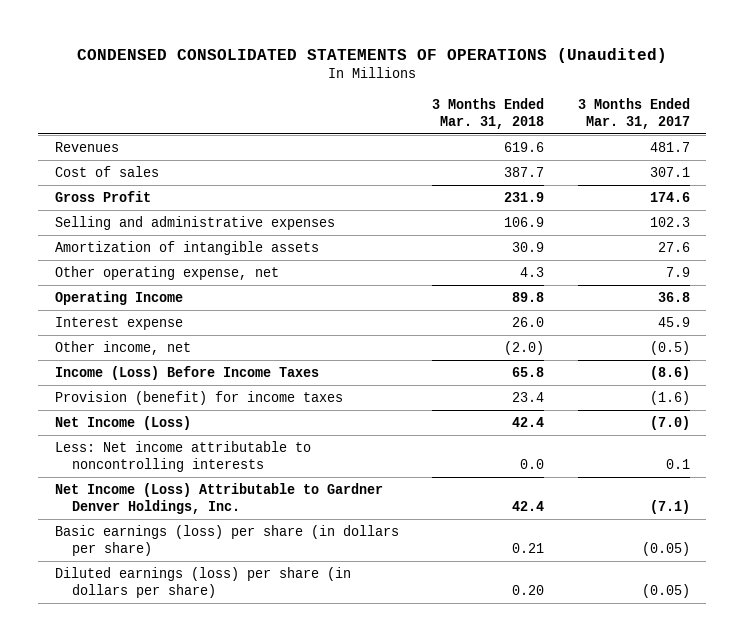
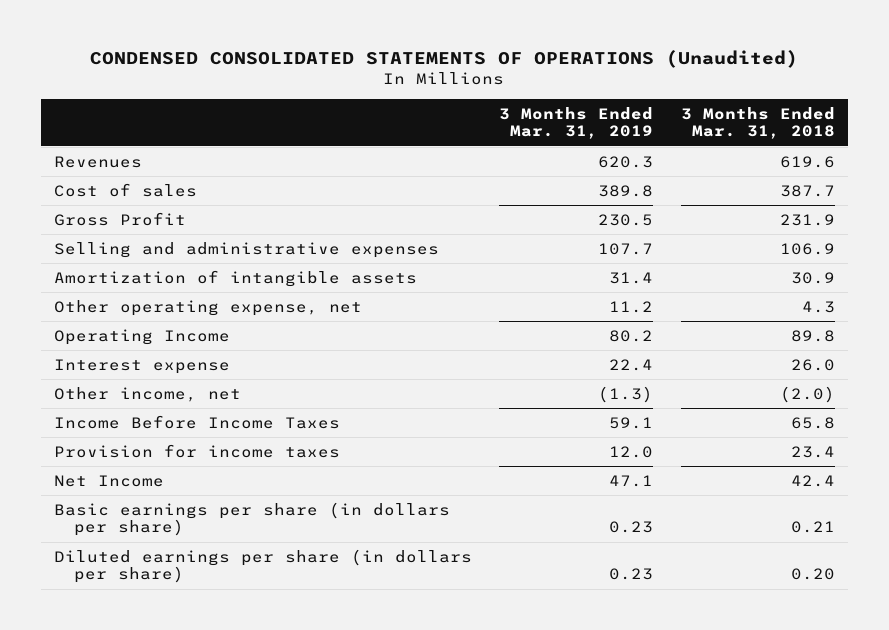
- | 3 Months Ended Mar. 31, 2018 | 3 Months Ended Mar. 31, 2017
+ | 3 Months Ended Mar. 31, 2019 | 3 Months Ended Mar. 31, 2018
- Income (Loss) Before Income Taxes | 65.8 | (8.6)
- Provision (benefit) for income taxes | 23.4 | (1.6)
- Net Income (Loss) | 42.4 | (7.0)
- Less: Net income attributable to noncontrolling interests | 0.0 | 0.1
- Net Income (Loss) Attributable to Gardner Denver Holdings, Inc. | 42.4 | (7.1)
- Basic earnings (loss) per share (in dollars per share) | 0.21 | (0.05)
- Diluted earnings (loss) per share (in dollars per share) | 0.20 | (0.05)
+ Income Before Income Taxes | 59.1 | 65.8
+ Provision for income taxes | 12.0 | 23.4
+ Net Income | 47.1 | 42.4
+ Basic earnings per share (in dollars per share) | 0.23 | 0.21
+ Diluted earnings per share (in dollars per share) | 0.23 | 0.20

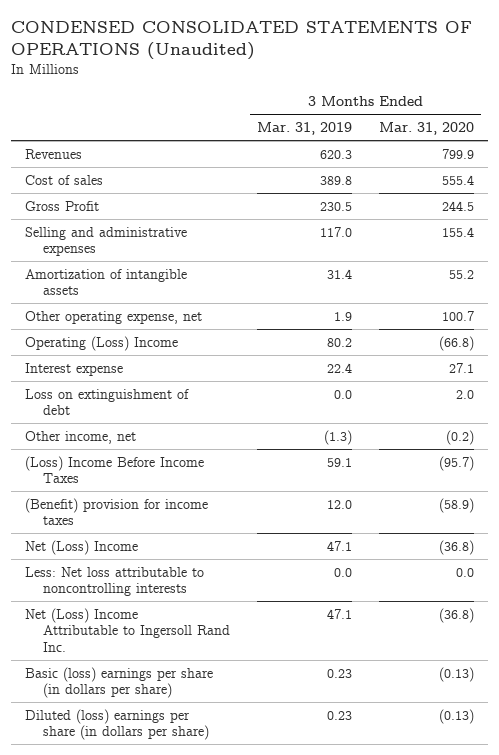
- | 3 Months Ended Mar. 31, 2019 | 3 Months Ended Mar. 31, 2018
+ | 3 Months Ended Mar. 31, 2019 | 3 Months Ended Mar. 31, 2020
- Selling and administrative expenses | 107.7 | 106.9
+ Selling and administrative expenses | 117.0 | 155.4
- Other operating expense, net | 11.2 | 4.3
- Operating Income | 80.2 | 89.8
+ Other operating expense, net | 1.9 | 100.7
+ Operating (Loss) Income | 80.2 | (66.8)
+ Loss on extinguishment of debt | 0.0 | 2.0
- Income Before Income Taxes | 59.1 | 65.8
- Provision for income taxes | 12.0 | 23.4
- Net Income | 47.1 | 42.4
- Basic earnings per share (in dollars per share) | 0.23 | 0.21
- Diluted earnings per share (in dollars per share) | 0.23 | 0.20
+ (Loss) Income Before Income Taxes | 59.1 | (95.7)
+ (Benefit) provision for income taxes | 12.0 | (58.9)
+ Net (Loss) Income | 47.1 | (36.8)
+ Less: Net loss attributable to noncontrolling interests | 0.0 | 0.0
+ Net (Loss) Income Attributable to Ingersoll Rand Inc. | 47.1 | (36.8)
+ Basic (loss) earnings per share (in dollars per share) | 0.23 | (0.13)
+ Diluted (loss) earnings per share (in dollars per share) | 0.23 | (0.13)

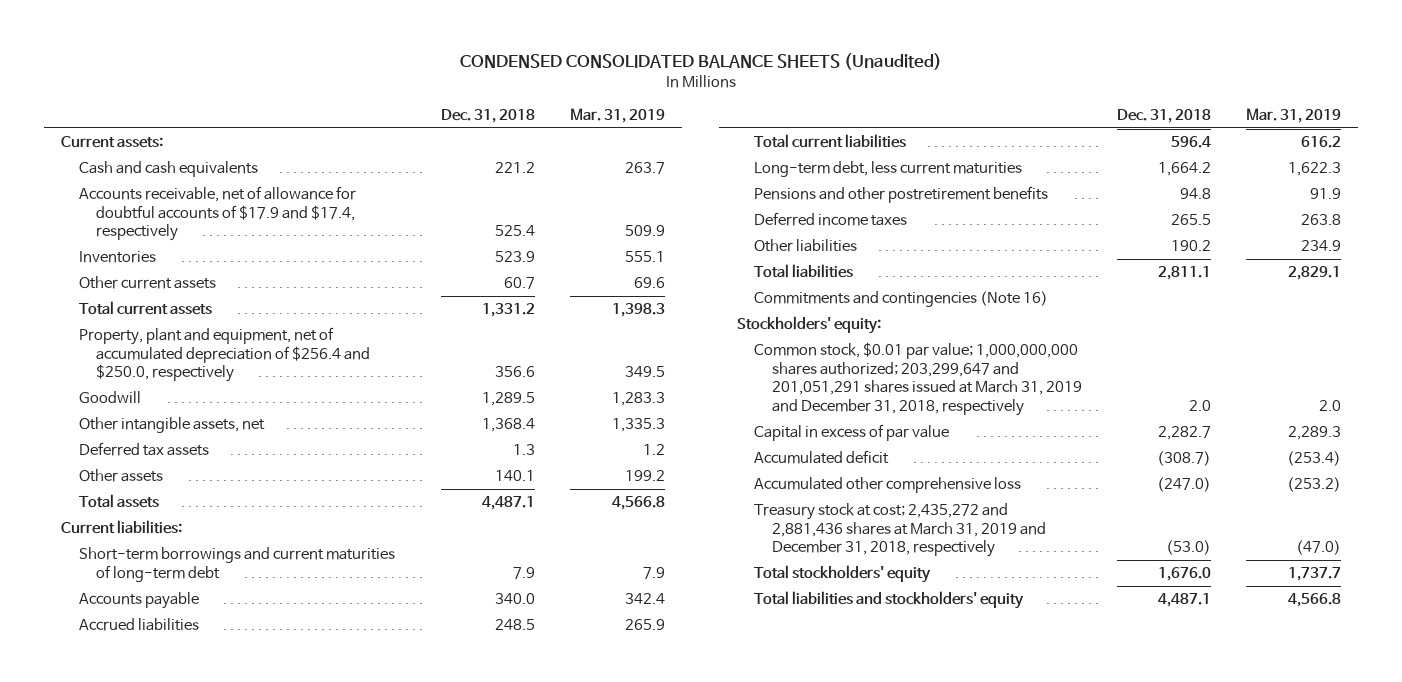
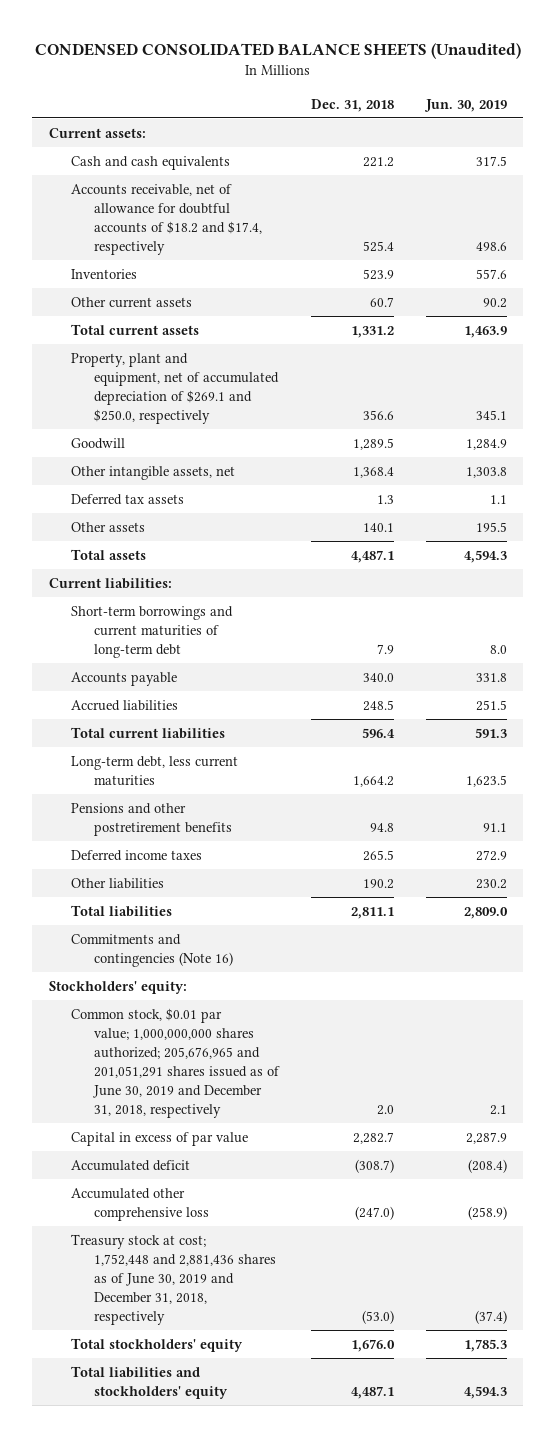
- | Dec. 31, 2018 | Mar. 31, 2019
+ | Dec. 31, 2018 | Jun. 30, 2019
- Accounts receivable, net of allowance for doubtful accounts of $17.9 and $17.4, respectively | 525.4 | 509.9
+ Accounts receivable, net of allowance for doubtful accounts of $18.2 and $17.4, respectively | 525.4 | 498.6
- Property, plant and equipment, net of accumulated depreciation of $256.4 and $250.0, respectively | 356.6 | 349.5
+ Property, plant and equipment, net of accumulated depreciation of $269.1 and $250.0, respectively | 356.6 | 345.1
- Common stock, $0.01 par value; 1,000,000,000 shares authorized; 203,299,647 and 201,051,291 shares issued at March 31, 2019 and December 31, 2018, respectively | 2.0 | 2.0
+ Common stock, $0.01 par value; 1,000,000,000 shares authorized; 205,676,965 and 201,051,291 shares issued as of June 30, 2019 and December 31, 2018, respectively | 2.0 | 2.1
- Treasury stock at cost; 2,435,272 and 2,881,436 shares at March 31, 2019 and December 31, 2018, respectively | (53.0) | (47.0)
+ Treasury stock at cost; 1,752,448 and 2,881,436 shares as of June 30, 2019 and December 31, 2018, respectively | (53.0) | (37.4)

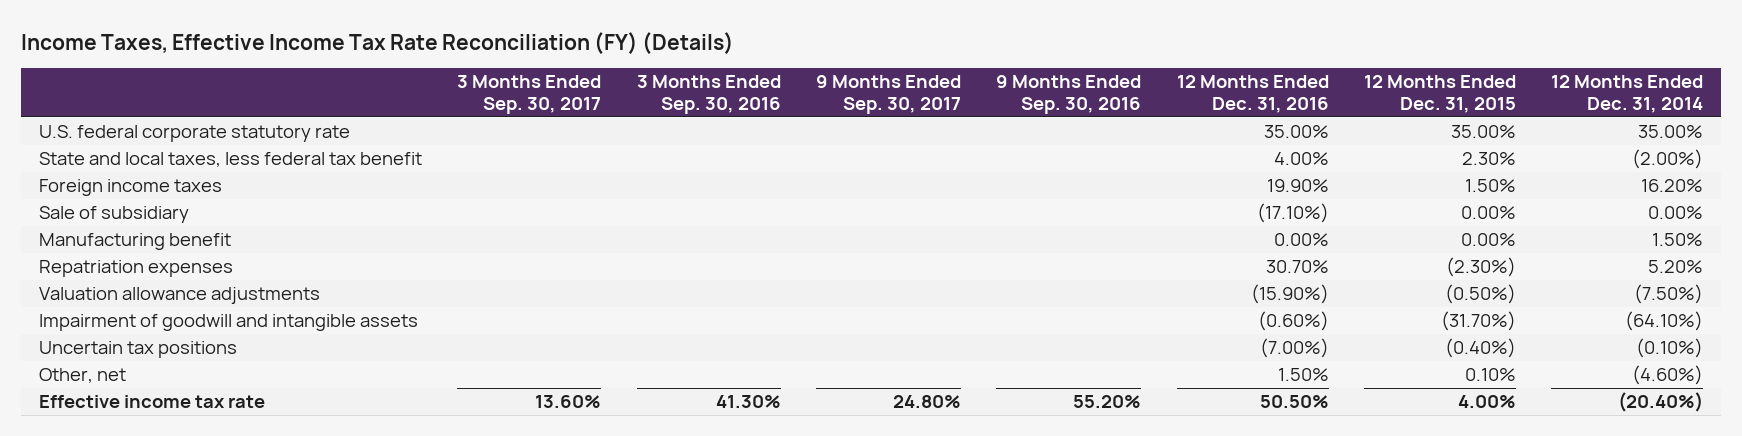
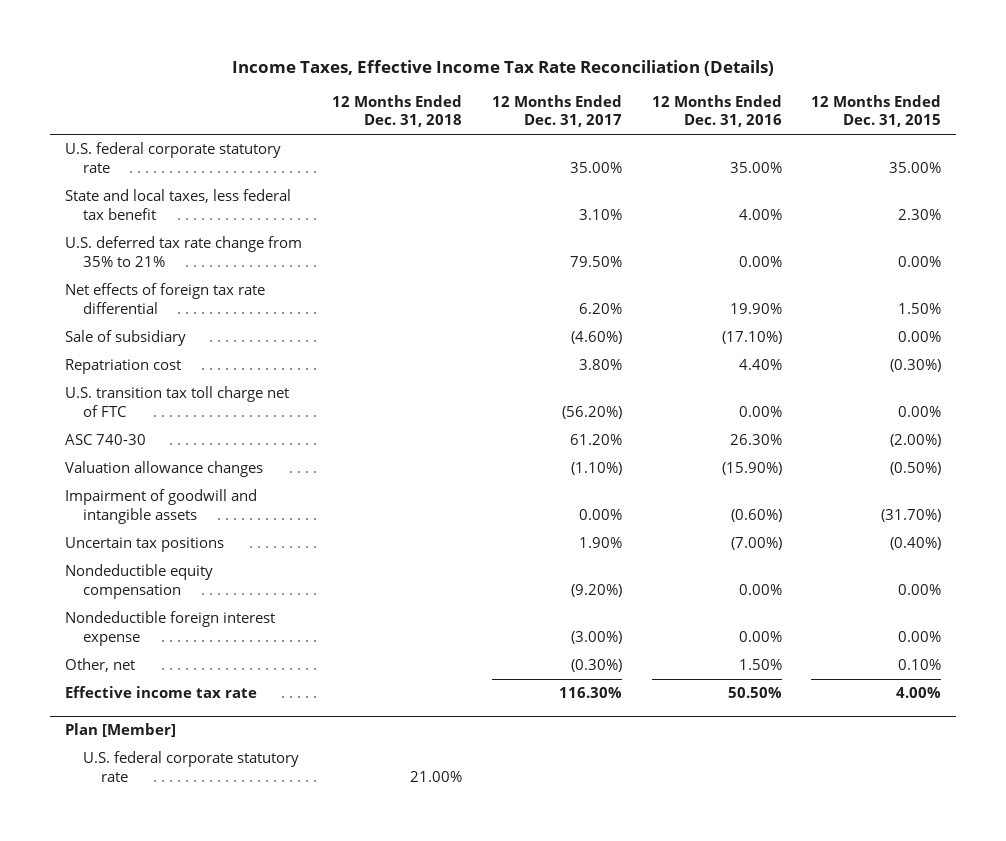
- Income Taxes, Effective Income Tax Rate Reconciliation (FY) (Details)
+ Income Taxes, Effective Income Tax Rate Reconciliation (Details)
- | 3 Months Ended Sep. 30, 2017 | 3 Months Ended Sep. 30, 2016 | 9 Months Ended Sep. 30, 2017 | 9 Months Ended Sep. 30, 2016 | 12 Months Ended Dec. 31, 2016 | 12 Months Ended Dec. 31, 2015 | 12 Months Ended Dec. 31, 2014
+ | 12 Months Ended Dec. 31, 2018 | 12 Months Ended Dec. 31, 2017 | 12 Months Ended Dec. 31, 2016 | 12 Months Ended Dec. 31, 2015
- Foreign income taxes | | | | | 19.90% | 1.50% | 16.20%
+ U.S. deferred tax rate change from 35% to 21% | | 79.50% | 0.00% | 0.00%
+ Net effects of foreign tax rate differential | | 6.20% | 19.90% | 1.50%
- Manufacturing benefit | | | | | 0.00% | 0.00% | 1.50%
- Repatriation expenses | | | | | 30.70% | (2.30%) | 5.20%
- Valuation allowance adjustments | | | | | (15.90%) | (0.50%) | (7.50%)
+ Repatriation cost | | 3.80% | 4.40% | (0.30%)
+ U.S. transition tax toll charge net of FTC | | (56.20%) | 0.00% | 0.00%
+ ASC 740-30 | | 61.20% | 26.30% | (2.00%)
+ Valuation allowance changes | | (1.10%) | (15.90%) | (0.50%)
+ Nondeductible equity compensation | | (9.20%) | 0.00% | 0.00%
+ Nondeductible foreign interest expense | | (3.00%) | 0.00% | 0.00%
+ Plan [Member]
+ U.S. federal corporate statutory rate | 21.00% | | |

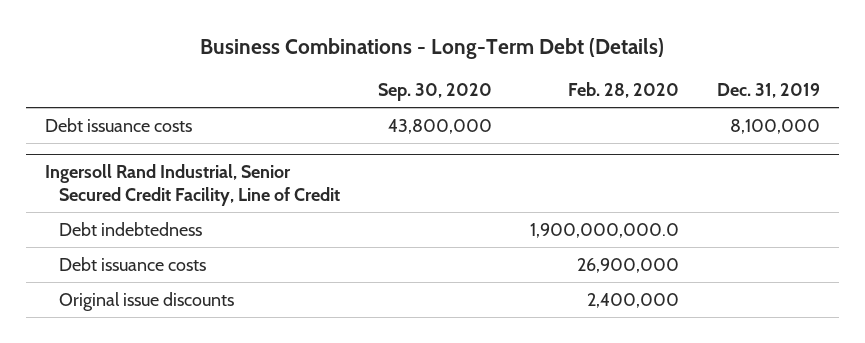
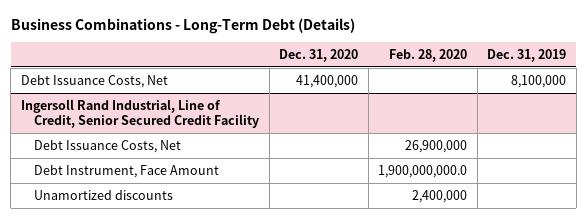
- | Sep. 30, 2020 | Feb. 28, 2020 | Dec. 31, 2019
+ | Dec. 31, 2020 | Feb. 28, 2020 | Dec. 31, 2019
- Debt issuance costs | 43,800,000 | | 8,100,000
- Ingersoll Rand Industrial, Senior Secured Credit Facility, Line of Credit
- Debt indebtedness | | 1,900,000,000.0 |
- Debt issuance costs | | 26,900,000 |
- Original issue discounts | | 2,400,000 |
+ Debt Issuance Costs, Net | 41,400,000 | | 8,100,000
+ Ingersoll Rand Industrial, Line of Credit, Senior Secured Credit Facility
+ Debt Issuance Costs, Net | | 26,900,000 |
+ Debt Instrument, Face Amount | | 1,900,000,000.0 |
+ Unamortized discounts | | 2,400,000 |

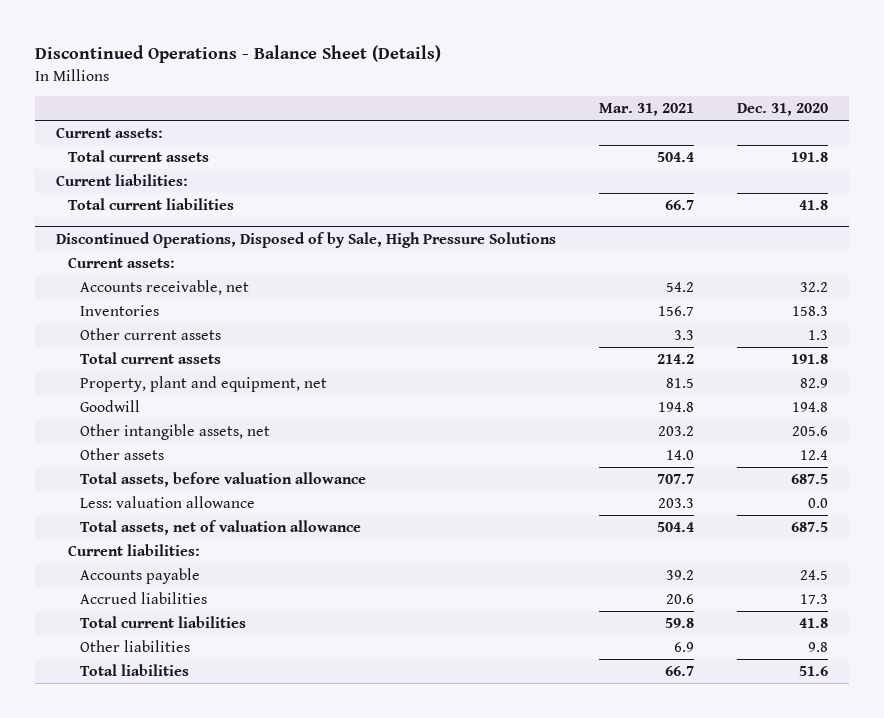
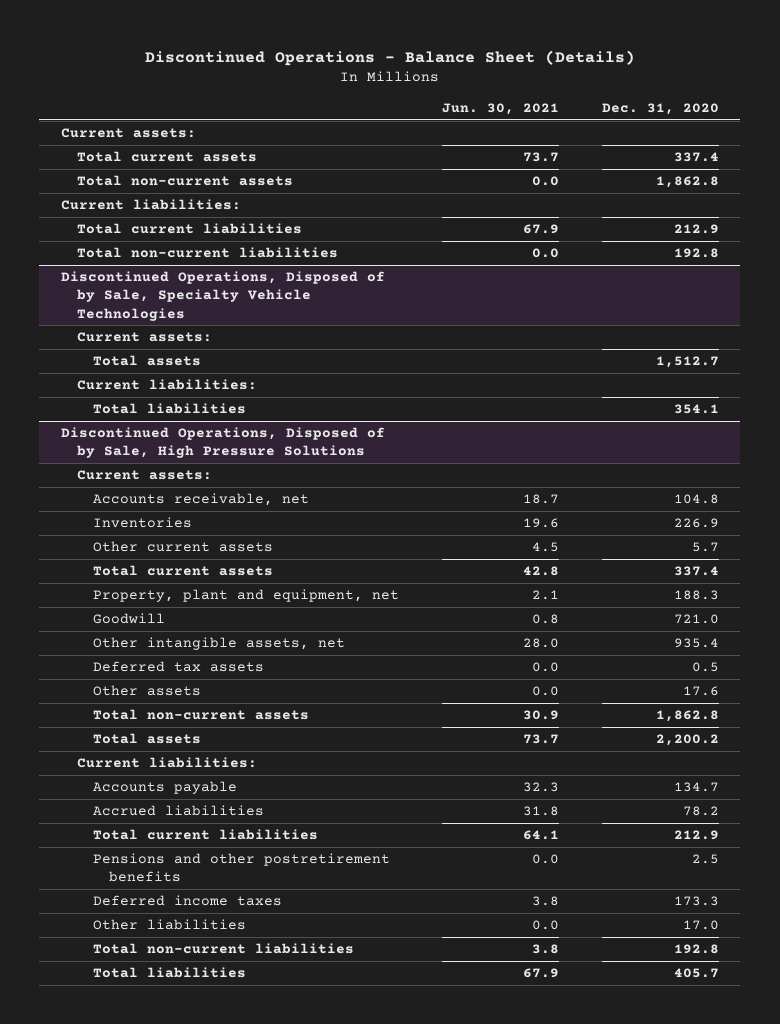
- | Mar. 31, 2021 | Dec. 31, 2020
+ | Jun. 30, 2021 | Dec. 31, 2020
- Total current assets | 504.4 | 191.8
+ Total current assets | 73.7 | 337.4
+ Total non-current assets | 0.0 | 1,862.8
- Total current liabilities | 66.7 | 41.8
+ Total current liabilities | 67.9 | 212.9
+ Total non-current liabilities | 0.0 | 192.8
+ Discontinued Operations, Disposed of by Sale, Specialty Vehicle Technologies
+ Current assets:
+ Total assets | | 1,512.7
+ Current liabilities:
+ Total liabilities | | 354.1
@ Discontinued Operations, Disposed of by Sale, High Pressure Solutions
- Accounts receivable, net | 54.2 | 32.2
- Inventories | 156.7 | 158.3
- Other current assets | 3.3 | 1.3
- Total current assets | 214.2 | 191.8
- Property, plant and equipment, net | 81.5 | 82.9
- Goodwill | 194.8 | 194.8
- Other intangible assets, net | 203.2 | 205.6
- Other assets | 14.0 | 12.4
- Total assets, before valuation allowance | 707.7 | 687.5
- Less: valuation allowance | 203.3 | 0.0
- Total assets, net of valuation allowance | 504.4 | 687.5
+ Accounts receivable, net | 18.7 | 104.8
+ Inventories | 19.6 | 226.9
+ Other current assets | 4.5 | 5.7
+ Total current assets | 42.8 | 337.4
+ Property, plant and equipment, net | 2.1 | 188.3
+ Goodwill | 0.8 | 721.0
+ Other intangible assets, net | 28.0 | 935.4
+ Deferred tax assets | 0.0 | 0.5
+ Other assets | 0.0 | 17.6
+ Total non-current assets | 30.9 | 1,862.8
+ Total assets | 73.7 | 2,200.2
- Accounts payable | 39.2 | 24.5
- Accrued liabilities | 20.6 | 17.3
- Total current liabilities | 59.8 | 41.8
- Other liabilities | 6.9 | 9.8
- Total liabilities | 66.7 | 51.6
+ Accounts payable | 32.3 | 134.7
+ Accrued liabilities | 31.8 | 78.2
+ Total current liabilities | 64.1 | 212.9
+ Pensions and other postretirement benefits | 0.0 | 2.5
+ Deferred income taxes | 3.8 | 173.3
+ Other liabilities | 0.0 | 17.0
+ Total non-current liabilities | 3.8 | 192.8
+ Total liabilities | 67.9 | 405.7

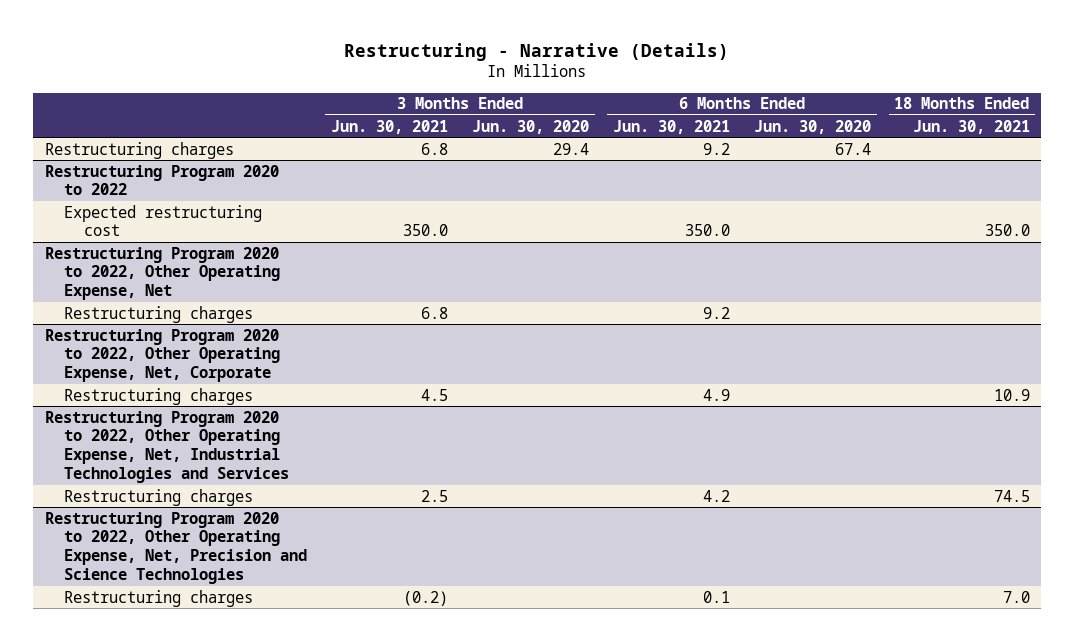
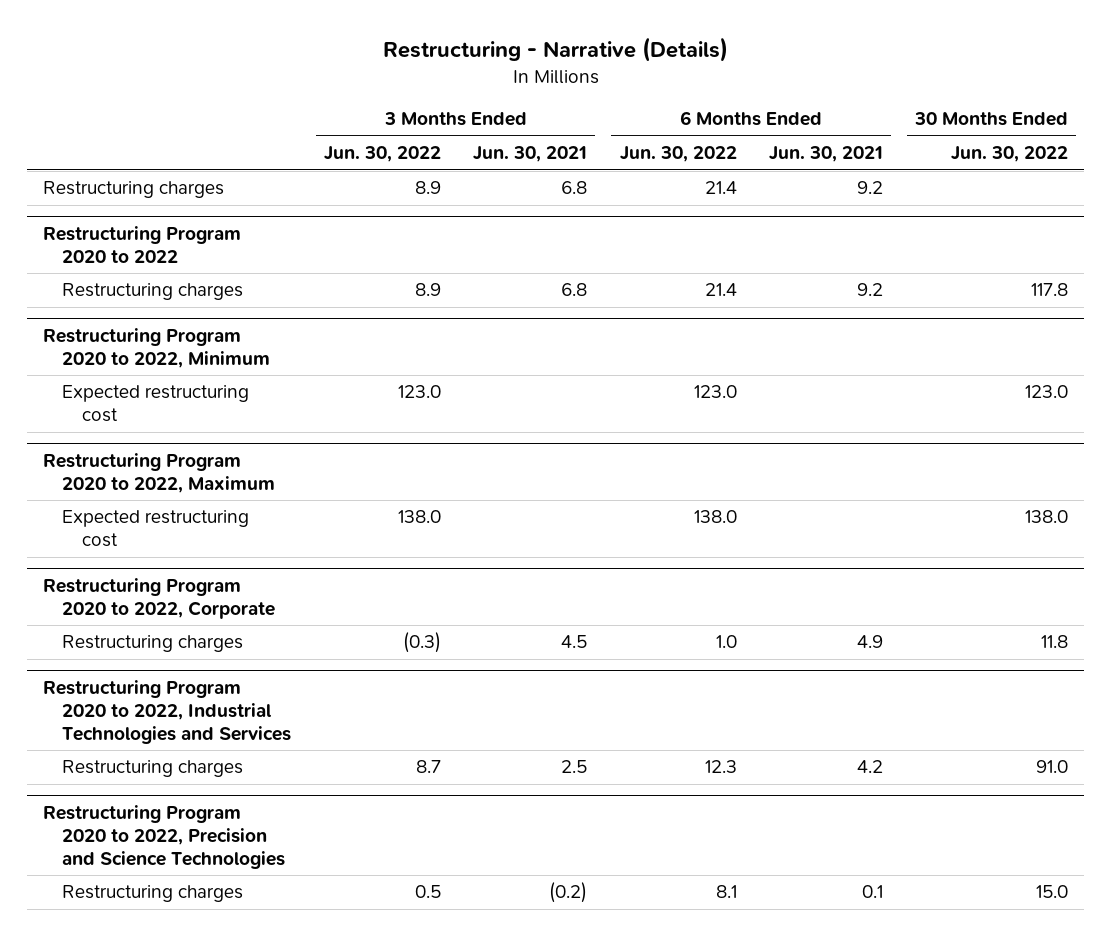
- | 3 Months Ended Jun. 30, 2021 | 3 Months Ended Jun. 30, 2020 | 6 Months Ended Jun. 30, 2021 | 6 Months Ended Jun. 30, 2020 | 18 Months Ended Jun. 30, 2021
+ | 3 Months Ended Jun. 30, 2022 | 3 Months Ended Jun. 30, 2021 | 6 Months Ended Jun. 30, 2022 | 6 Months Ended Jun. 30, 2021 | 30 Months Ended Jun. 30, 2022
@ Restructuring Program 2020 to 2022
- Expected restructuring cost | 350.0 | | 350.0 | | 350.0
- Restructuring Program 2020 to 2022, Other Operating Expense, Net
- Restructuring Program 2020 to 2022, Other Operating Expense, Net, Corporate
+ Restructuring Program 2020 to 2022, Minimum
+ Expected restructuring cost | 123.0 | | 123.0 | | 123.0
+ Restructuring Program 2020 to 2022, Maximum
+ Expected restructuring cost | 138.0 | | 138.0 | | 138.0
+ Restructuring Program 2020 to 2022, Corporate
- Restructuring Program 2020 to 2022, Other Operating Expense, Net, Industrial Technologies and Services
+ Restructuring Program 2020 to 2022, Industrial Technologies and Services
- Restructuring Program 2020 to 2022, Other Operating Expense, Net, Precision and Science Technologies
+ Restructuring Program 2020 to 2022, Precision and Science Technologies

